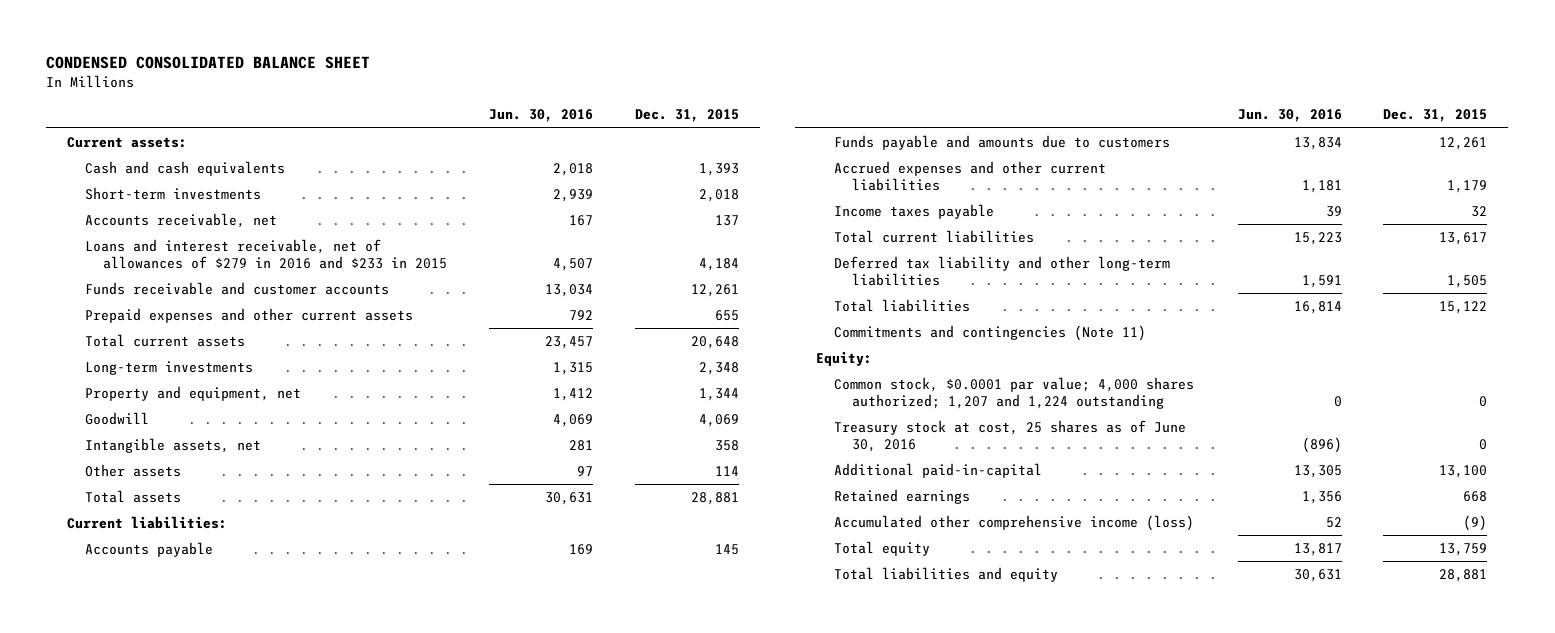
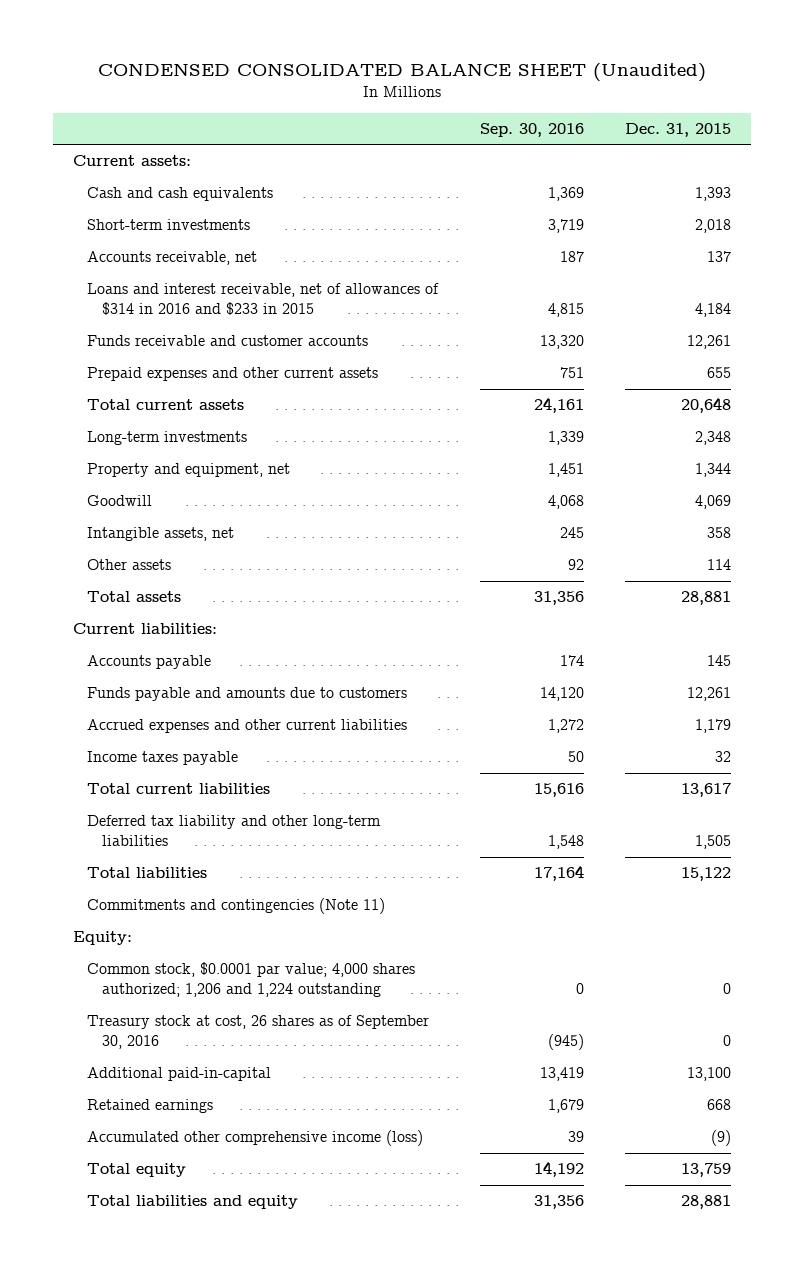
- CONDENSED CONSOLIDATED BALANCE SHEET
+ CONDENSED CONSOLIDATED BALANCE SHEET (Unaudited)
- | Jun. 30, 2016 | Dec. 31, 2015
+ | Sep. 30, 2016 | Dec. 31, 2015
- Loans and interest receivable, net of allowances of $279 in 2016 and $233 in 2015 | 4,507 | 4,184
+ Loans and interest receivable, net of allowances of $314 in 2016 and $233 in 2015 | 4,815 | 4,184
- Common stock, $0.0001 par value; 4,000 shares authorized; 1,207 and 1,224 outstanding | 0 | 0
- Treasury stock at cost, 25 shares as of June 30, 2016 | (896) | 0
+ Common stock, $0.0001 par value; 4,000 shares authorized; 1,206 and 1,224 outstanding | 0 | 0
+ Treasury stock at cost, 26 shares as of September 30, 2016 | (945) | 0

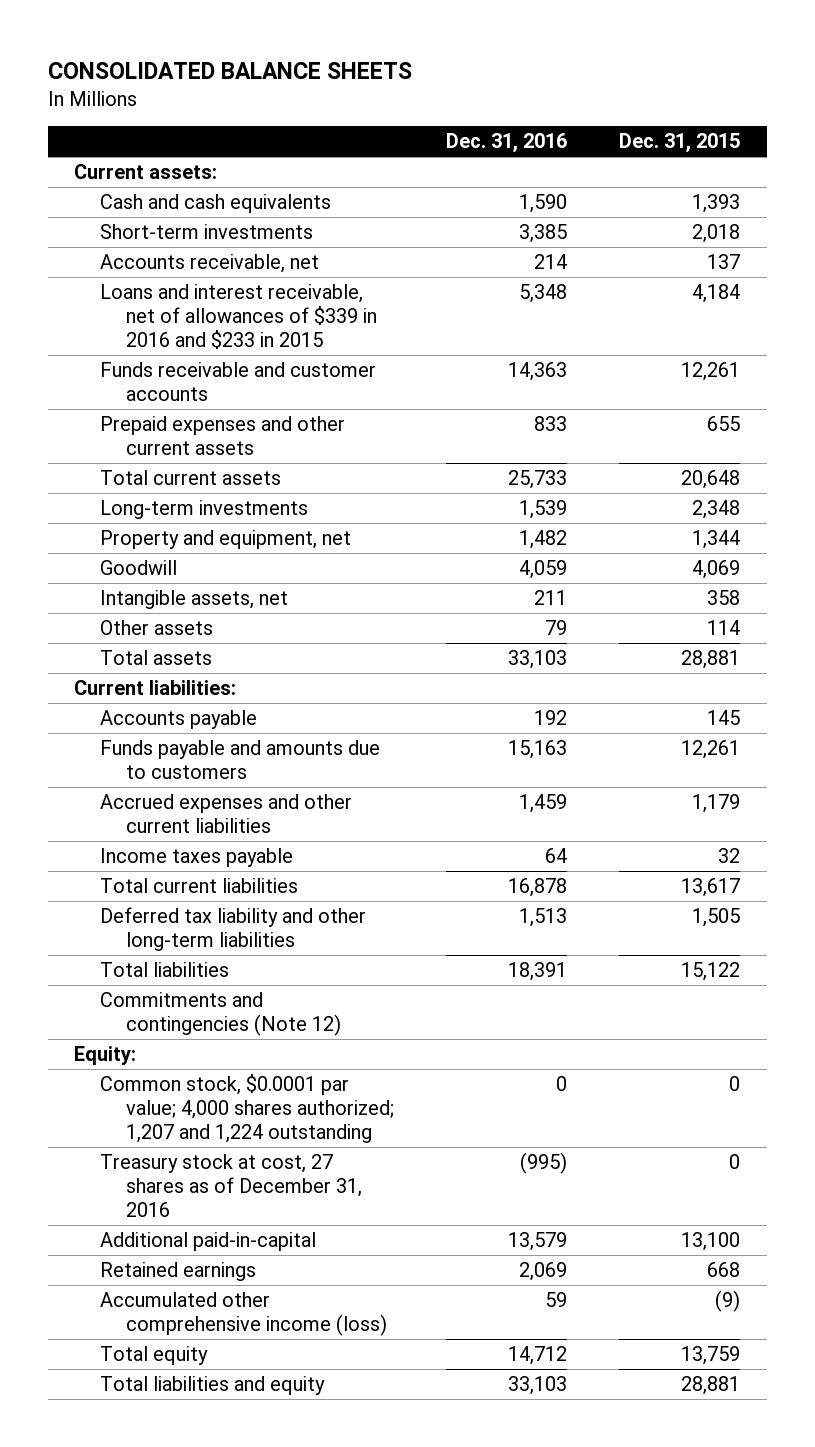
- CONDENSED CONSOLIDATED BALANCE SHEET (Unaudited)
+ CONSOLIDATED BALANCE SHEETS
- | Sep. 30, 2016 | Dec. 31, 2015
+ | Dec. 31, 2016 | Dec. 31, 2015
- Loans and interest receivable, net of allowances of $314 in 2016 and $233 in 2015 | 4,815 | 4,184
+ Loans and interest receivable, net of allowances of $339 in 2016 and $233 in 2015 | 5,348 | 4,184
- Commitments and contingencies (Note 11)
+ Commitments and contingencies (Note 12)
- Common stock, $0.0001 par value; 4,000 shares authorized; 1,206 and 1,224 outstanding | 0 | 0
- Treasury stock at cost, 26 shares as of September 30, 2016 | (945) | 0
+ Common stock, $0.0001 par value; 4,000 shares authorized; 1,207 and 1,224 outstanding | 0 | 0
+ Treasury stock at cost, 27 shares as of December 31, 2016 | (995) | 0

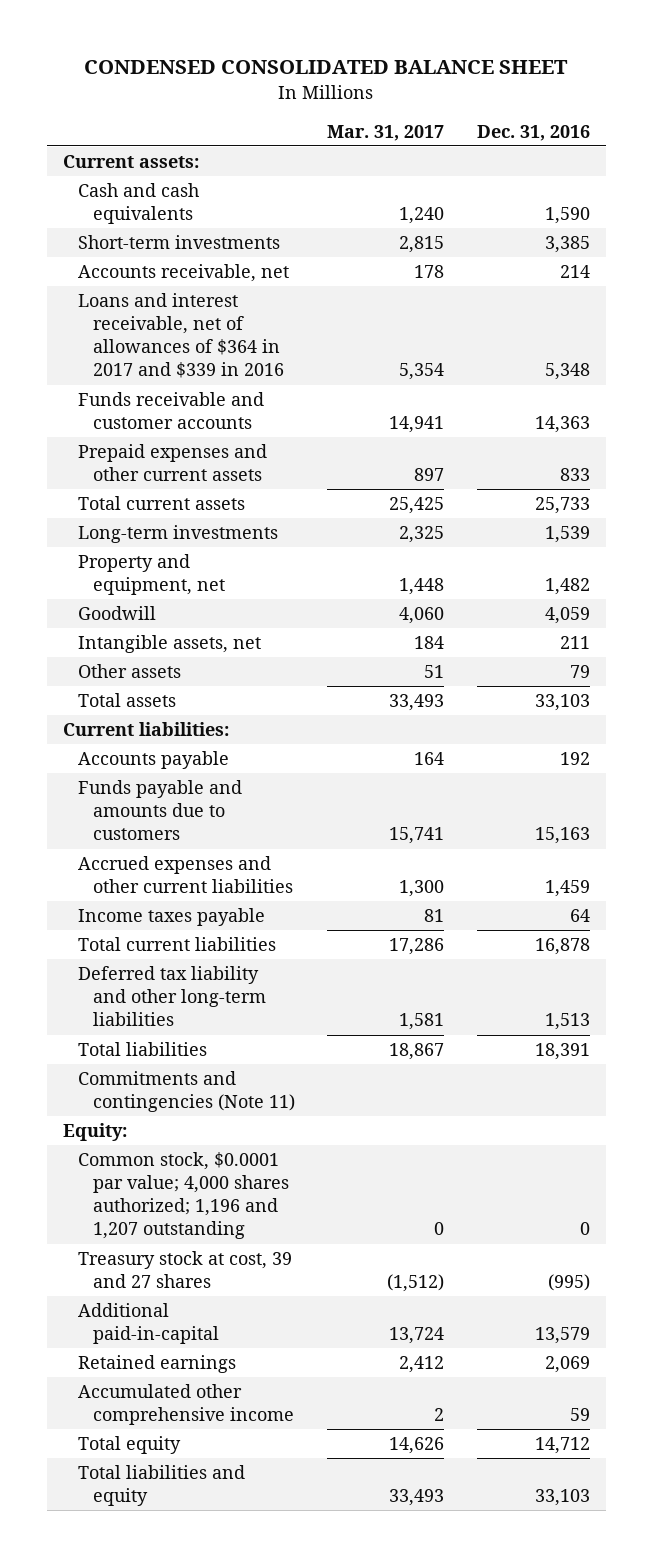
- CONSOLIDATED BALANCE SHEETS
+ CONDENSED CONSOLIDATED BALANCE SHEET
- | Dec. 31, 2016 | Dec. 31, 2015
+ | Mar. 31, 2017 | Dec. 31, 2016
- Loans and interest receivable, net of allowances of $339 in 2016 and $233 in 2015 | 5,348 | 4,184
+ Loans and interest receivable, net of allowances of $364 in 2017 and $339 in 2016 | 5,354 | 5,348
- Commitments and contingencies (Note 12)
+ Commitments and contingencies (Note 11)
- Common stock, $0.0001 par value; 4,000 shares authorized; 1,207 and 1,224 outstanding | 0 | 0
- Treasury stock at cost, 27 shares as of December 31, 2016 | (995) | 0
+ Common stock, $0.0001 par value; 4,000 shares authorized; 1,196 and 1,207 outstanding | 0 | 0
+ Treasury stock at cost, 39 and 27 shares | (1,512) | (995)
- Accumulated other comprehensive income (loss) | 59 | (9)
+ Accumulated other comprehensive income | 2 | 59

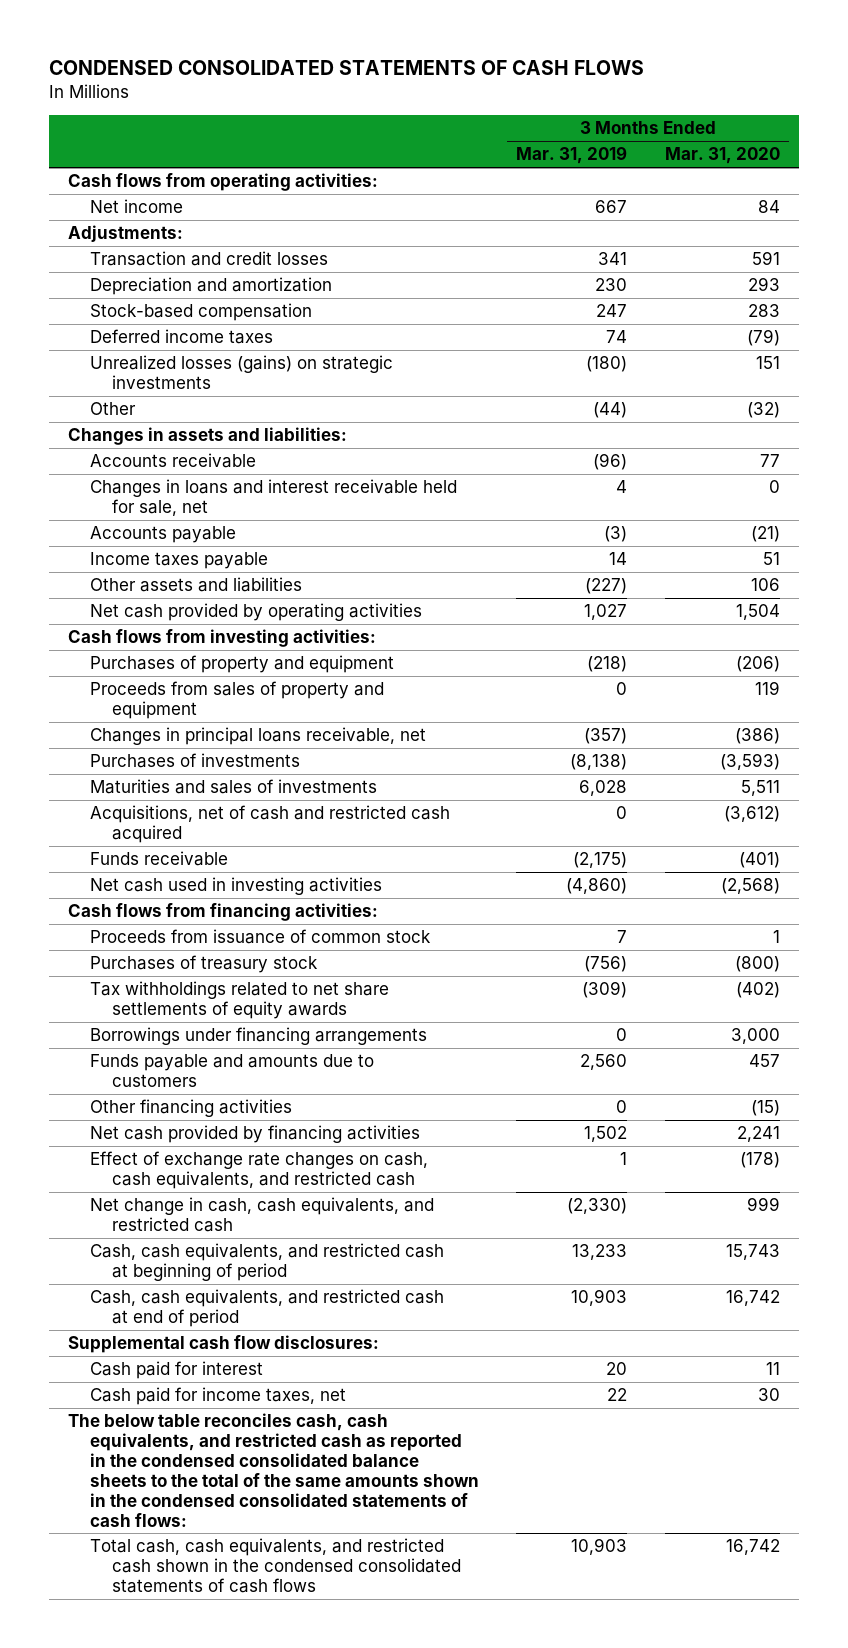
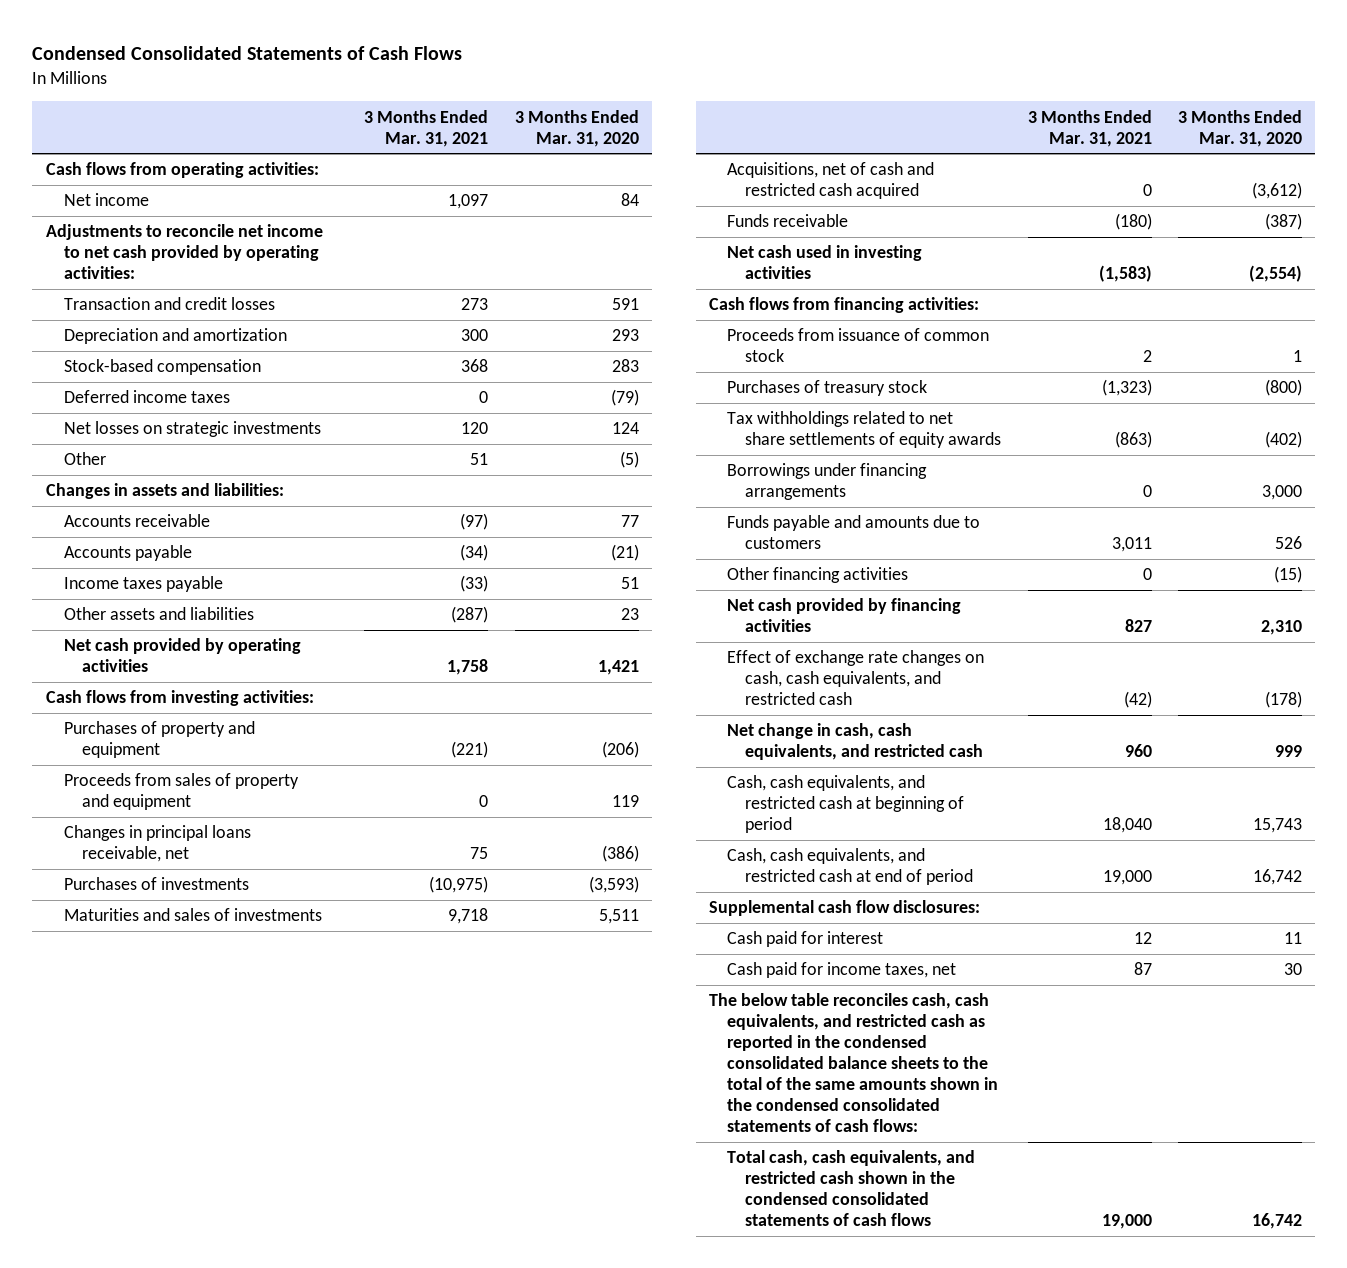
- CONDENSED CONSOLIDATED STATEMENTS OF CASH FLOWS
+ Condensed Consolidated Statements of Cash Flows
- | 3 Months Ended Mar. 31, 2019 | 3 Months Ended Mar. 31, 2020
+ | 3 Months Ended Mar. 31, 2021 | 3 Months Ended Mar. 31, 2020
- Adjustments:
+ Adjustments to reconcile net income to net cash provided by operating activities:
- Unrealized losses (gains) on strategic investments | (180) | 151
- Other | (44) | (32)
+ Net losses on strategic investments | 120 | 124
+ Other | 51 | (5)
- Changes in loans and interest receivable held for sale, net | 4 | 0
- Other assets and liabilities | (227) | 106
- Net cash provided by operating activities | 1,027 | 1,504
+ Other assets and liabilities | (287) | 23
+ Net cash provided by operating activities | 1,758 | 1,421
- Funds receivable | (2,175) | (401)
- Net cash used in investing activities | (4,860) | (2,568)
+ Funds receivable | (180) | (387)
+ Net cash used in investing activities | (1,583) | (2,554)
- Funds payable and amounts due to customers | 2,560 | 457
+ Funds payable and amounts due to customers | 3,011 | 526
- Net cash provided by financing activities | 1,502 | 2,241
+ Net cash provided by financing activities | 827 | 2,310

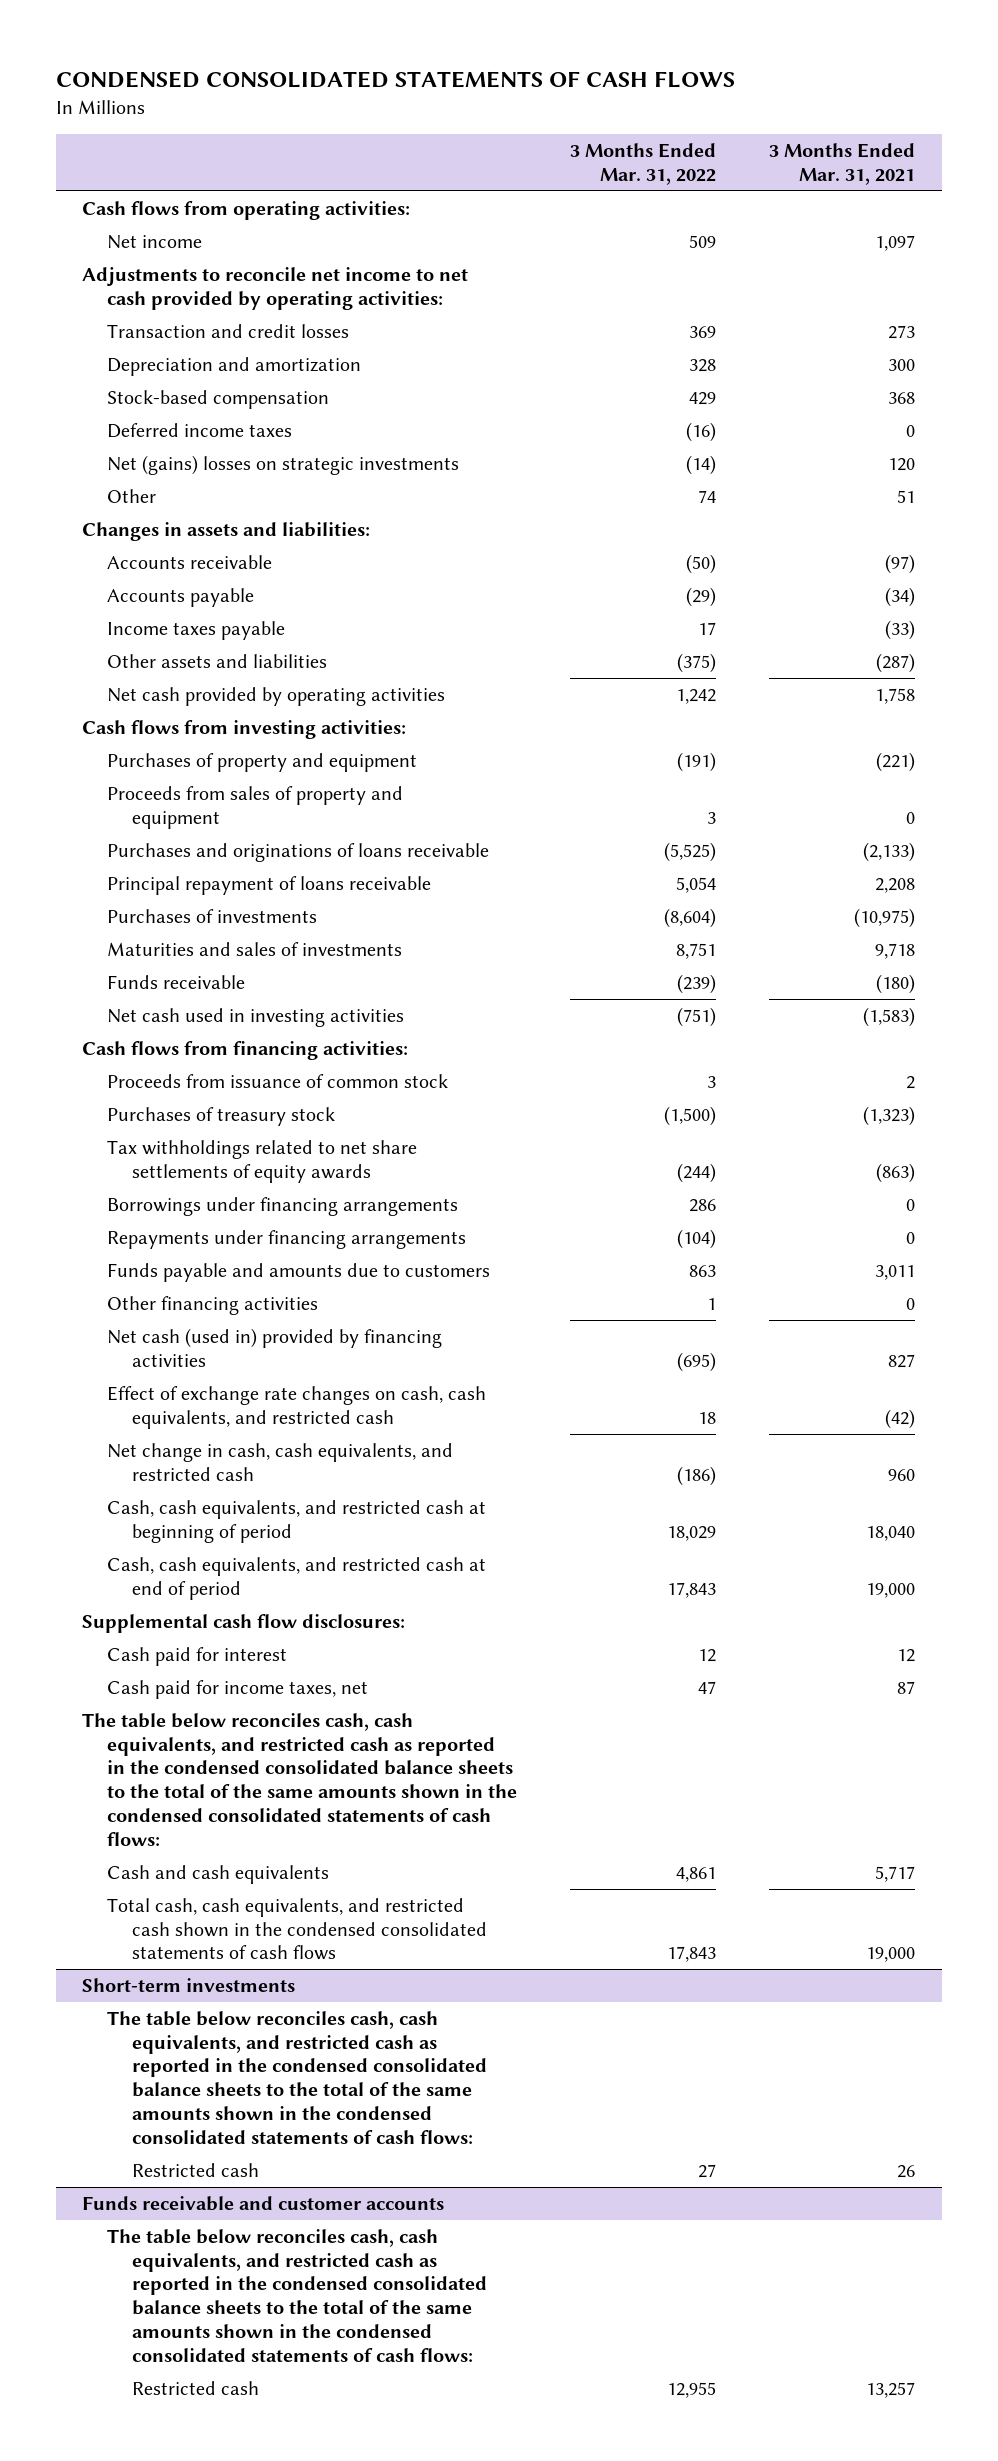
- Condensed Consolidated Statements of Cash Flows
+ CONDENSED CONSOLIDATED STATEMENTS OF CASH FLOWS
- | 3 Months Ended Mar. 31, 2021 | 3 Months Ended Mar. 31, 2020
+ | 3 Months Ended Mar. 31, 2022 | 3 Months Ended Mar. 31, 2021
- Net losses on strategic investments | 120 | 124
+ Net (gains) losses on strategic investments | (14) | 120
- Changes in principal loans receivable, net | 75 | (386)
+ Purchases and originations of loans receivable | (5,525) | (2,133)
+ Principal repayment of loans receivable | 5,054 | 2,208
- Acquisitions, net of cash and restricted cash acquired | 0 | (3,612)
+ Repayments under financing arrangements | (104) | 0
- Net cash provided by financing activities | 827 | 2,310
+ Net cash (used in) provided by financing activities | (695) | 827
- The below table reconciles cash, cash equivalents, and restricted cash as reported in the condensed consolidated balance sheets to the total of the same amounts shown in the condensed consolidated statements of cash flows:
+ The table below reconciles cash, cash equivalents, and restricted cash as reported in the condensed consolidated balance sheets to the total of the same amounts shown in the condensed consolidated statements of cash flows:
+ Cash and cash equivalents | 4,861 | 5,717
+ Short-term investments
+ The table below reconciles cash, cash equivalents, and restricted cash as reported in the condensed consolidated balance sheets to the total of the same amounts shown in the condensed consolidated statements of cash flows:
+ Restricted cash | 27 | 26
+ Funds receivable and customer accounts
+ The table below reconciles cash, cash equivalents, and restricted cash as reported in the condensed consolidated balance sheets to the total of the same amounts shown in the condensed consolidated statements of cash flows:
+ Restricted cash | 12,955 | 13,257

